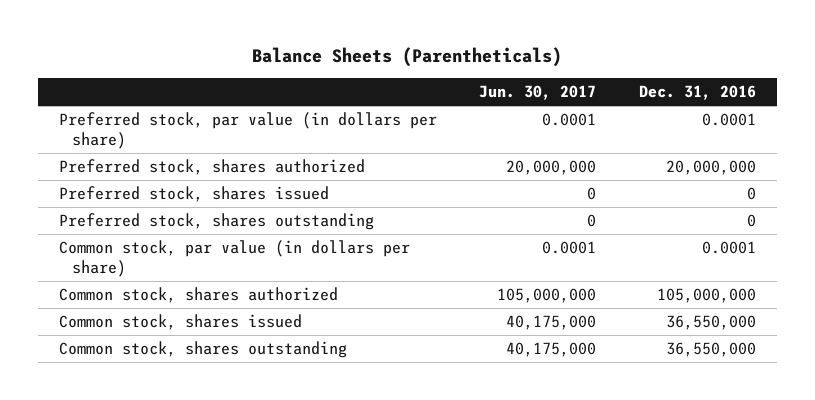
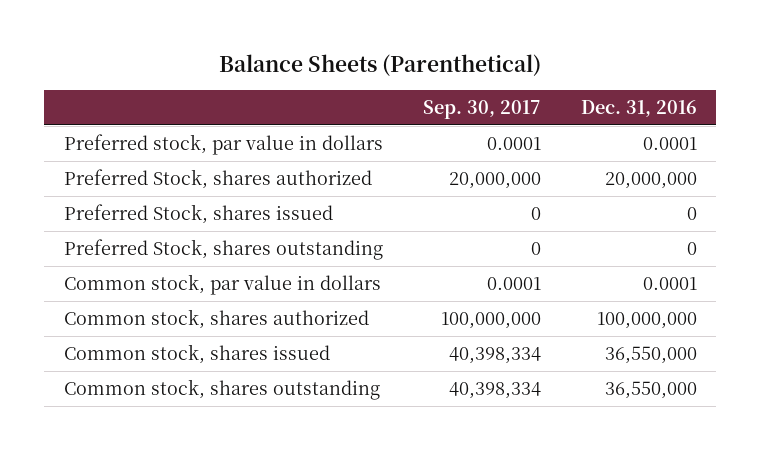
- Balance Sheets (Parentheticals)
+ Balance Sheets (Parenthetical)
- | Jun. 30, 2017 | Dec. 31, 2016
+ | Sep. 30, 2017 | Dec. 31, 2016
- Preferred stock, par value (in dollars per share) | 0.0001 | 0.0001
- Preferred stock, shares authorized | 20,000,000 | 20,000,000
- Preferred stock, shares issued | 0 | 0
- Preferred stock, shares outstanding | 0 | 0
- Common stock, par value (in dollars per share) | 0.0001 | 0.0001
- Common stock, shares authorized | 105,000,000 | 105,000,000
+ Preferred stock, par value in dollars | 0.0001 | 0.0001
+ Preferred Stock, shares authorized | 20,000,000 | 20,000,000
+ Preferred Stock, shares issued | 0 | 0
+ Preferred Stock, shares outstanding | 0 | 0
+ Common stock, par value in dollars | 0.0001 | 0.0001
+ Common stock, shares authorized | 100,000,000 | 100,000,000

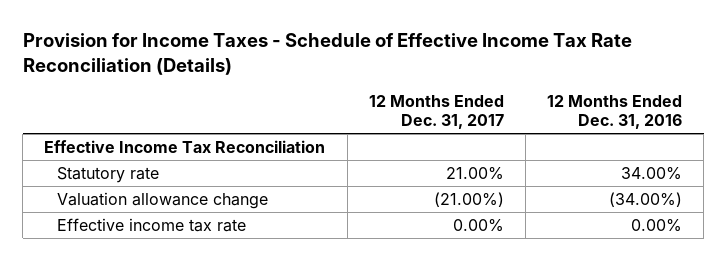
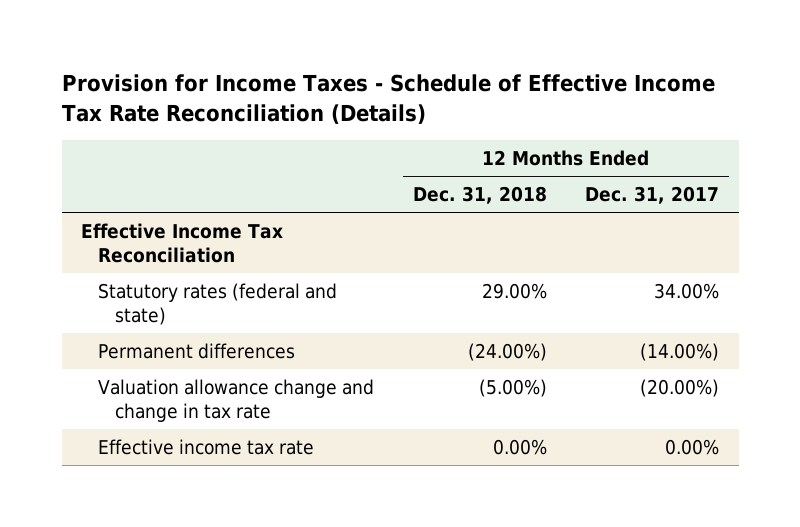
- | 12 Months Ended Dec. 31, 2017 | 12 Months Ended Dec. 31, 2016
+ | 12 Months Ended Dec. 31, 2018 | 12 Months Ended Dec. 31, 2017
- Statutory rate | 21.00% | 34.00%
- Valuation allowance change | (21.00%) | (34.00%)
+ Statutory rates (federal and state) | 29.00% | 34.00%
+ Permanent differences | (24.00%) | (14.00%)
+ Valuation allowance change and change in tax rate | (5.00%) | (20.00%)

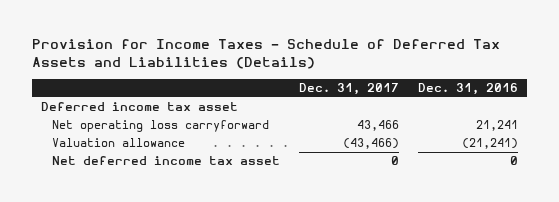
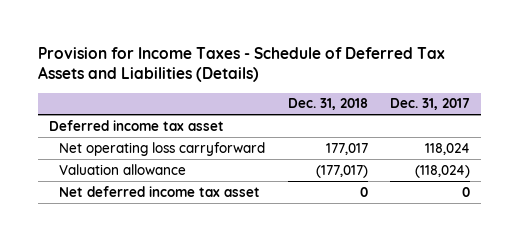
- | Dec. 31, 2017 | Dec. 31, 2016
+ | Dec. 31, 2018 | Dec. 31, 2017
- Net operating loss carryforward | 43,466 | 21,241
- Valuation allowance | (43,466) | (21,241)
+ Net operating loss carryforward | 177,017 | 118,024
+ Valuation allowance | (177,017) | (118,024)

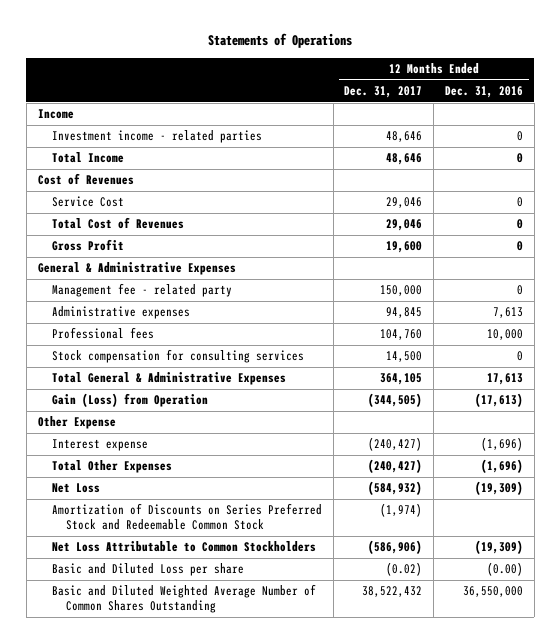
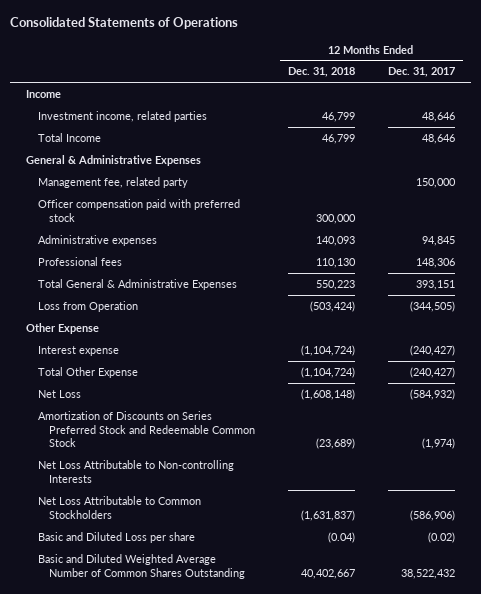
- Statements of Operations
+ Consolidated Statements of Operations
- | 12 Months Ended Dec. 31, 2017 | 12 Months Ended Dec. 31, 2016
+ | 12 Months Ended Dec. 31, 2018 | 12 Months Ended Dec. 31, 2017
- Investment income - related parties | 48,646 | 0
+ Investment income, related parties | 46,799 | 48,646
- Cost of Revenues
- Service Cost | 29,046 | 0
- Total Cost of Revenues | 29,046 | 0
- Gross Profit | 19,600 | 0
- Management fee - related party | 150,000 | 0
+ Management fee, related party | | 150,000
+ Officer compensation paid with preferred stock | 300,000 |
- Professional fees | 104,760 | 10,000
- Stock compensation for consulting services | 14,500 | 0
- Total General & Administrative Expenses | 364,105 | 17,613
- Gain (Loss) from Operation | (344,505) | (17,613)
+ Professional fees | 110,130 | 148,306
+ Total General & Administrative Expenses | 550,223 | 393,151
+ Loss from Operation | (503,424) | (344,505)
- Total Other Expenses | (240,427) | (1,696)
+ Total Other Expense | (1,104,724) | (240,427)
+ Net Loss Attributable to Non-controlling Interests

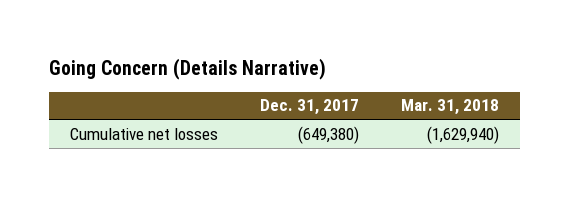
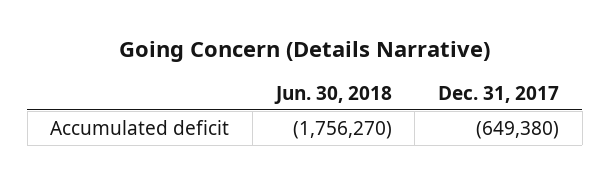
- | Dec. 31, 2017 | Mar. 31, 2018
+ | Jun. 30, 2018 | Dec. 31, 2017
- Cumulative net losses | (649,380) | (1,629,940)
+ Accumulated deficit | (1,756,270) | (649,380)

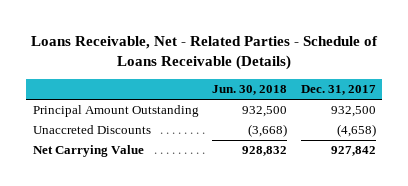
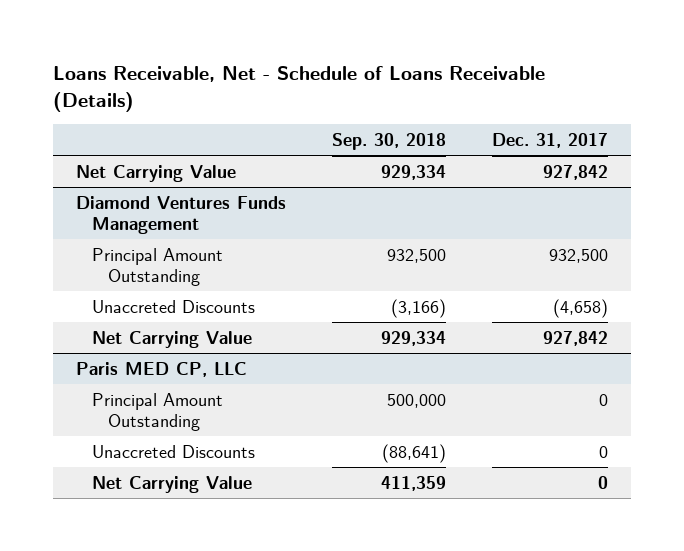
- Loans Receivable, Net - Related Parties - Schedule of Loans Receivable (Details)
+ Loans Receivable, Net - Schedule of Loans Receivable (Details)
- | Jun. 30, 2018 | Dec. 31, 2017
+ | Sep. 30, 2018 | Dec. 31, 2017
+ Net Carrying Value | 929,334 | 927,842
+ Diamond Ventures Funds Management
+ Paris MED CP, LLC
+ Principal Amount Outstanding | 500,000 | 0
+ Unaccreted Discounts | (88,641) | 0
+ Net Carrying Value | 411,359 | 0

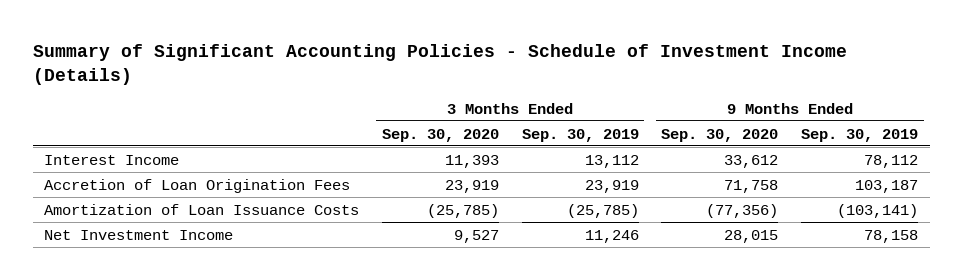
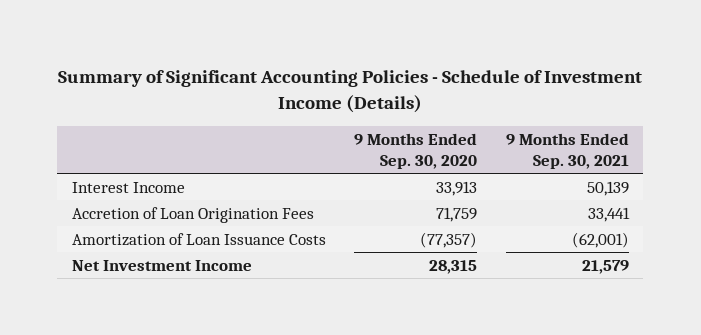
- | 3 Months Ended Sep. 30, 2020 | 3 Months Ended Sep. 30, 2019 | 9 Months Ended Sep. 30, 2020 | 9 Months Ended Sep. 30, 2019
+ | 9 Months Ended Sep. 30, 2020 | 9 Months Ended Sep. 30, 2021
- Interest Income | 11,393 | 13,112 | 33,612 | 78,112
- Accretion of Loan Origination Fees | 23,919 | 23,919 | 71,758 | 103,187
- Amortization of Loan Issuance Costs | (25,785) | (25,785) | (77,356) | (103,141)
- Net Investment Income | 9,527 | 11,246 | 28,015 | 78,158
+ Interest Income | 33,913 | 50,139
+ Accretion of Loan Origination Fees | 71,759 | 33,441
+ Amortization of Loan Issuance Costs | (77,357) | (62,001)
+ Net Investment Income | 28,315 | 21,579

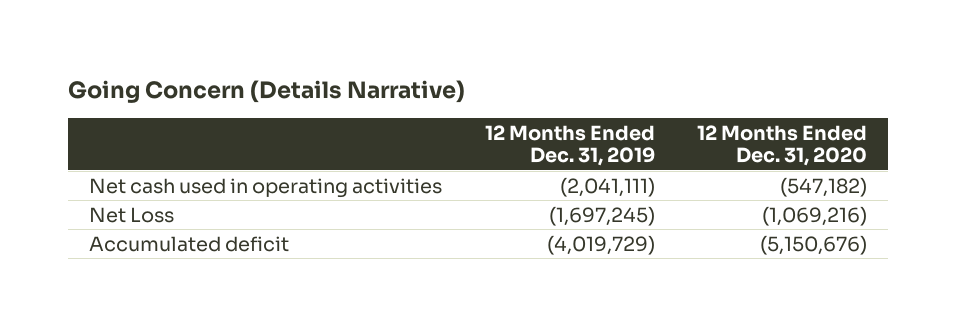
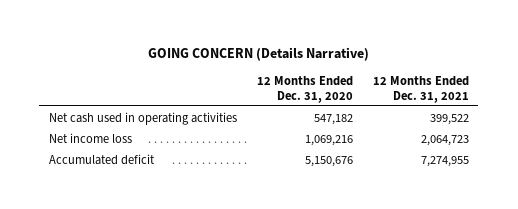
- Going Concern (Details Narrative)
+ GOING CONCERN (Details Narrative)
- | 12 Months Ended Dec. 31, 2019 | 12 Months Ended Dec. 31, 2020
+ | 12 Months Ended Dec. 31, 2020 | 12 Months Ended Dec. 31, 2021
- Net cash used in operating activities | (2,041,111) | (547,182)
- Net Loss | (1,697,245) | (1,069,216)
- Accumulated deficit | (4,019,729) | (5,150,676)
+ Net cash used in operating activities | 547,182 | 399,522
+ Net income loss | 1,069,216 | 2,064,723
+ Accumulated deficit | 5,150,676 | 7,274,955

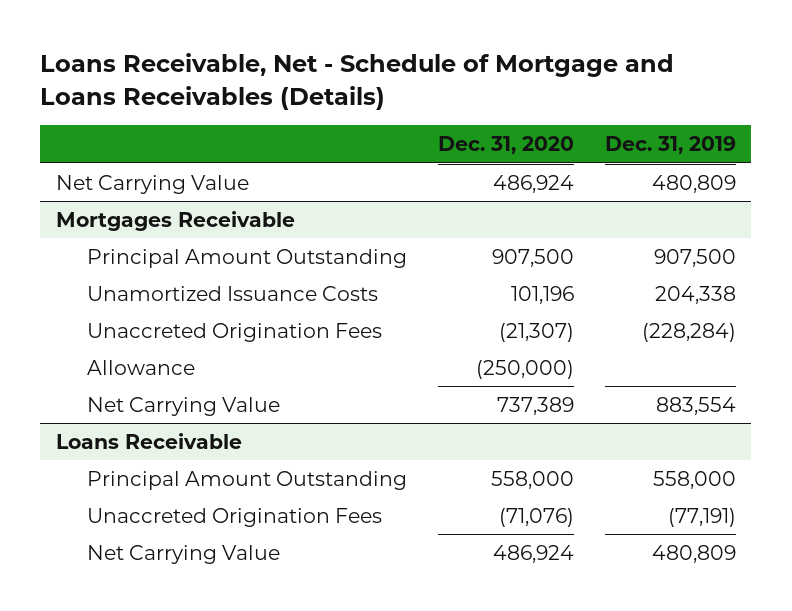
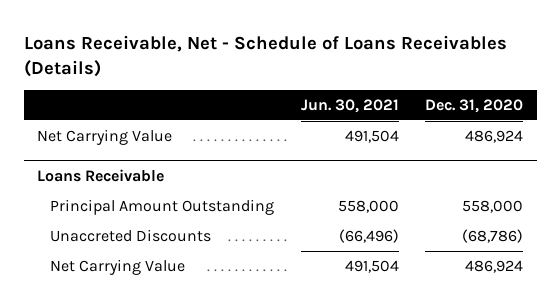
- Loans Receivable, Net - Schedule of Mortgage and Loans Receivables (Details)
+ Loans Receivable, Net - Schedule of Loans Receivables (Details)
- | Dec. 31, 2020 | Dec. 31, 2019
+ | Jun. 30, 2021 | Dec. 31, 2020
- Mortgages Receivable
- Principal Amount Outstanding | 907,500 | 907,500
- Unamortized Issuance Costs | 101,196 | 204,338
- Unaccreted Origination Fees | (21,307) | (228,284)
- Allowance | (250,000) |
- Net Carrying Value | 737,389 | 883,554
@ Loans Receivable
- Unaccreted Origination Fees | (71,076) | (77,191)
+ Unaccreted Discounts | (66,496) | (68,786)

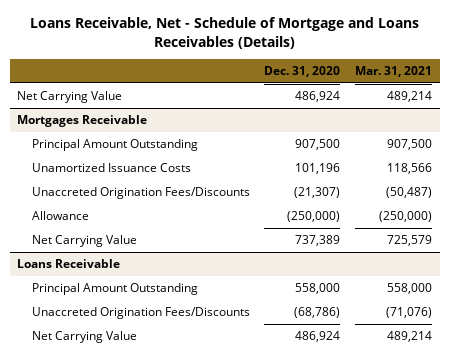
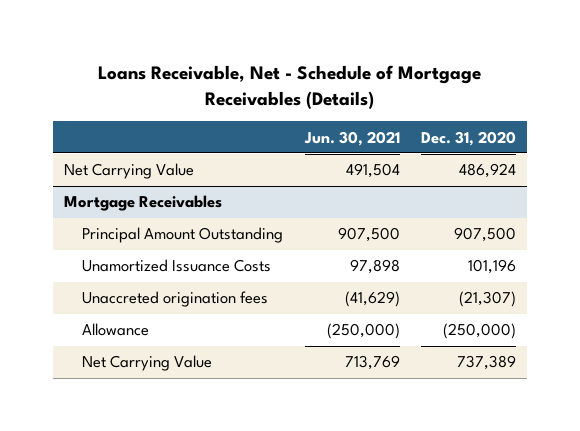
- Loans Receivable, Net - Schedule of Mortgage and Loans Receivables (Details)
+ Loans Receivable, Net - Schedule of Mortgage Receivables (Details)
- | Dec. 31, 2020 | Mar. 31, 2021
+ | Jun. 30, 2021 | Dec. 31, 2020
- Mortgages Receivable
+ Mortgage Receivables
- Unaccreted Origination Fees/Discounts | (21,307) | (50,487)
+ Unaccreted origination fees | (41,629) | (21,307)
- Loans Receivable
- Principal Amount Outstanding | 558,000 | 558,000
- Unaccreted Origination Fees/Discounts | (68,786) | (71,076)
- Net Carrying Value | 486,924 | 489,214

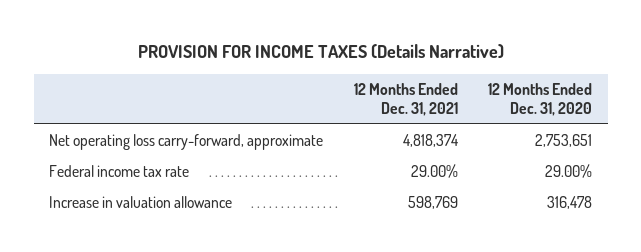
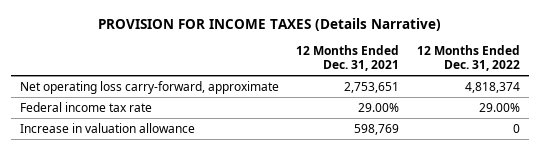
- | 12 Months Ended Dec. 31, 2021 | 12 Months Ended Dec. 31, 2020
+ | 12 Months Ended Dec. 31, 2021 | 12 Months Ended Dec. 31, 2022
- Net operating loss carry-forward, approximate | 4,818,374 | 2,753,651
+ Net operating loss carry-forward, approximate | 2,753,651 | 4,818,374

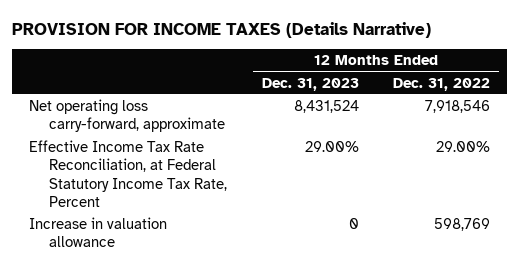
- | 12 Months Ended Dec. 31, 2021 | 12 Months Ended Dec. 31, 2022
+ | 12 Months Ended Dec. 31, 2023 | 12 Months Ended Dec. 31, 2022
- Net operating loss carry-forward, approximate | 2,753,651 | 4,818,374
- Federal income tax rate | 29.00% | 29.00%
- Increase in valuation allowance | 598,769 | 0
+ Net operating loss carry-forward, approximate | 8,431,524 | 7,918,546
+ Effective Income Tax Rate Reconciliation, at Federal Statutory Income Tax Rate, Percent | 29.00% | 29.00%
+ Increase in valuation allowance | 0 | 598,769

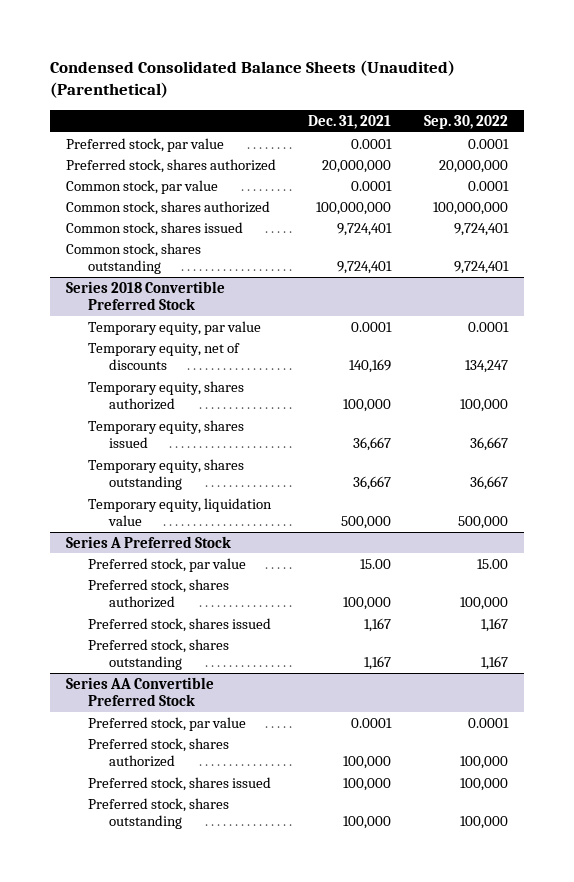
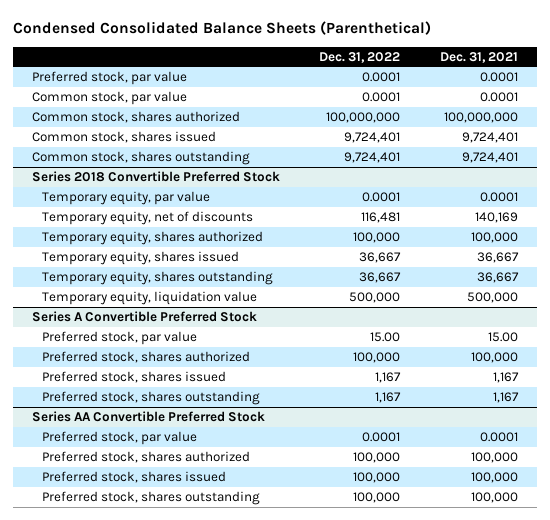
- Condensed Consolidated Balance Sheets (Unaudited) (Parenthetical)
+ Condensed Consolidated Balance Sheets (Parenthetical)
- | Dec. 31, 2021 | Sep. 30, 2022
+ | Dec. 31, 2022 | Dec. 31, 2021
- Preferred stock, shares authorized | 20,000,000 | 20,000,000
- Series A Preferred Stock
+ Series A Convertible Preferred Stock

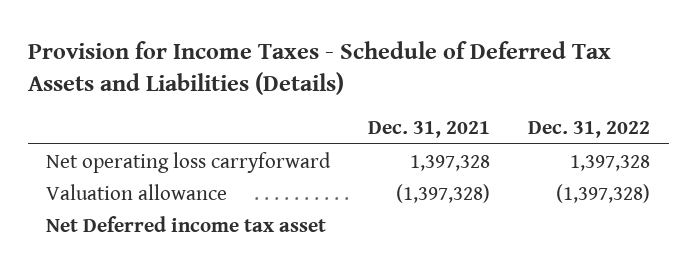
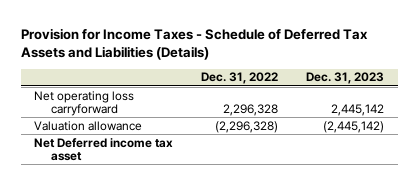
- | Dec. 31, 2021 | Dec. 31, 2022
+ | Dec. 31, 2022 | Dec. 31, 2023
- Net operating loss carryforward | 1,397,328 | 1,397,328
- Valuation allowance | (1,397,328) | (1,397,328)
+ Net operating loss carryforward | 2,296,328 | 2,445,142
+ Valuation allowance | (2,296,328) | (2,445,142)

